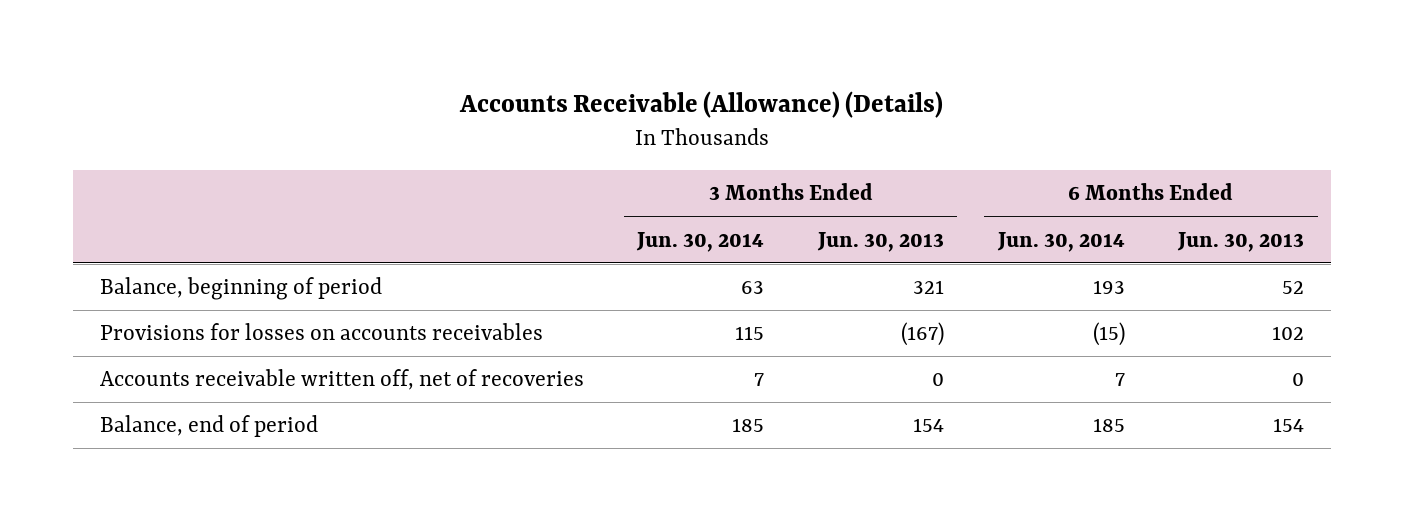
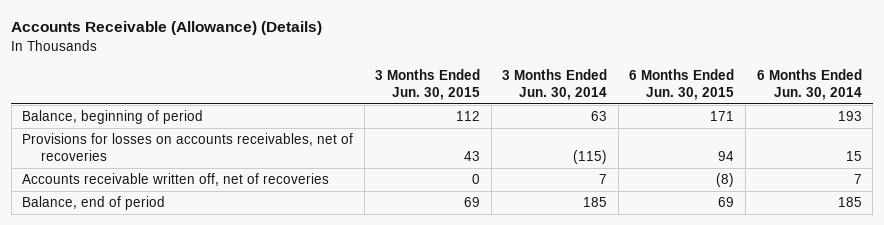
- | 3 Months Ended Jun. 30, 2014 | 3 Months Ended Jun. 30, 2013 | 6 Months Ended Jun. 30, 2014 | 6 Months Ended Jun. 30, 2013
+ | 3 Months Ended Jun. 30, 2015 | 3 Months Ended Jun. 30, 2014 | 6 Months Ended Jun. 30, 2015 | 6 Months Ended Jun. 30, 2014
- Provisions for losses on accounts receivables | 115 | (167) | (15) | 102
+ Provisions for losses on accounts receivables, net of recoveries | 43 | (115) | 94 | 15

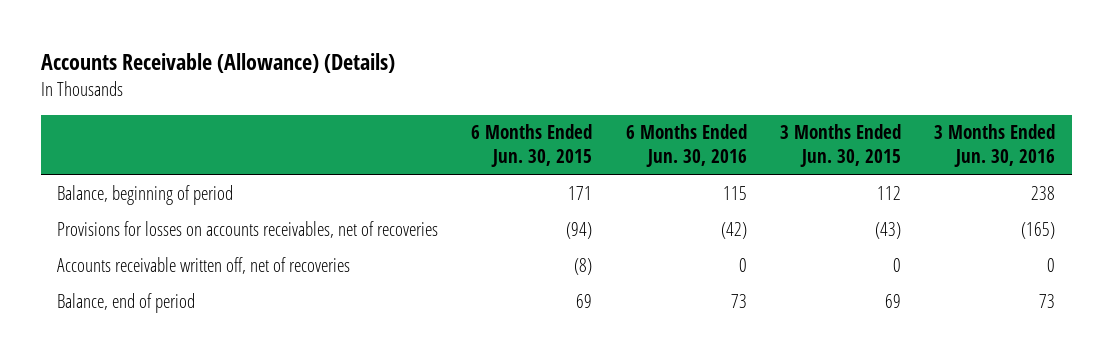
- | 3 Months Ended Jun. 30, 2015 | 3 Months Ended Jun. 30, 2014 | 6 Months Ended Jun. 30, 2015 | 6 Months Ended Jun. 30, 2014
+ | 6 Months Ended Jun. 30, 2015 | 6 Months Ended Jun. 30, 2016 | 3 Months Ended Jun. 30, 2015 | 3 Months Ended Jun. 30, 2016
- Provisions for losses on accounts receivables, net of recoveries | 43 | (115) | 94 | 15
+ Provisions for losses on accounts receivables, net of recoveries | (94) | (42) | (43) | (165)

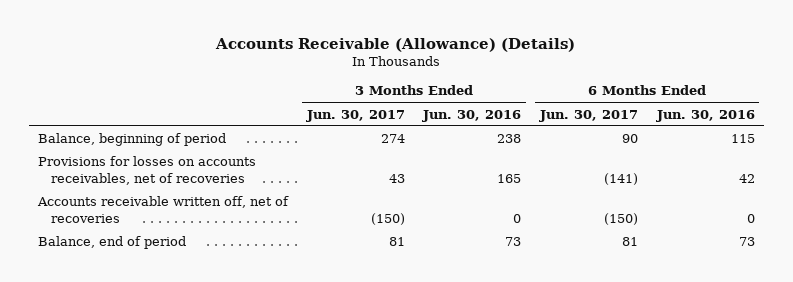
- | 6 Months Ended Jun. 30, 2015 | 6 Months Ended Jun. 30, 2016 | 3 Months Ended Jun. 30, 2015 | 3 Months Ended Jun. 30, 2016
+ | 3 Months Ended Jun. 30, 2017 | 3 Months Ended Jun. 30, 2016 | 6 Months Ended Jun. 30, 2017 | 6 Months Ended Jun. 30, 2016
- Provisions for losses on accounts receivables, net of recoveries | (94) | (42) | (43) | (165)
+ Provisions for losses on accounts receivables, net of recoveries | 43 | 165 | (141) | 42

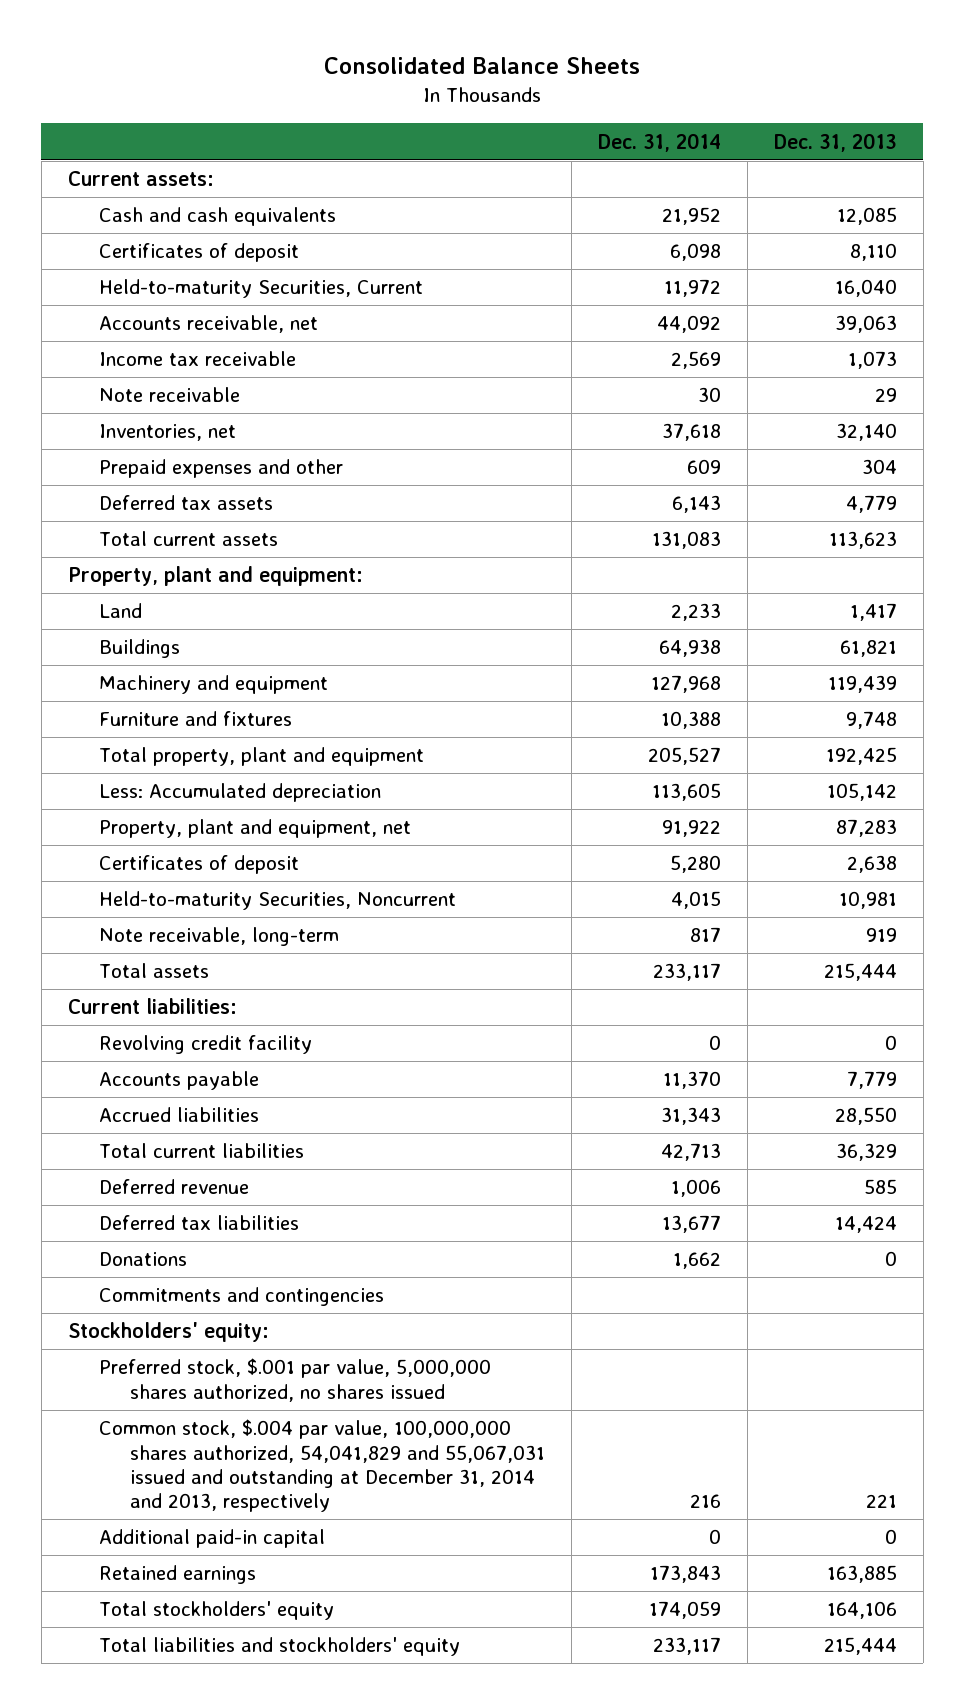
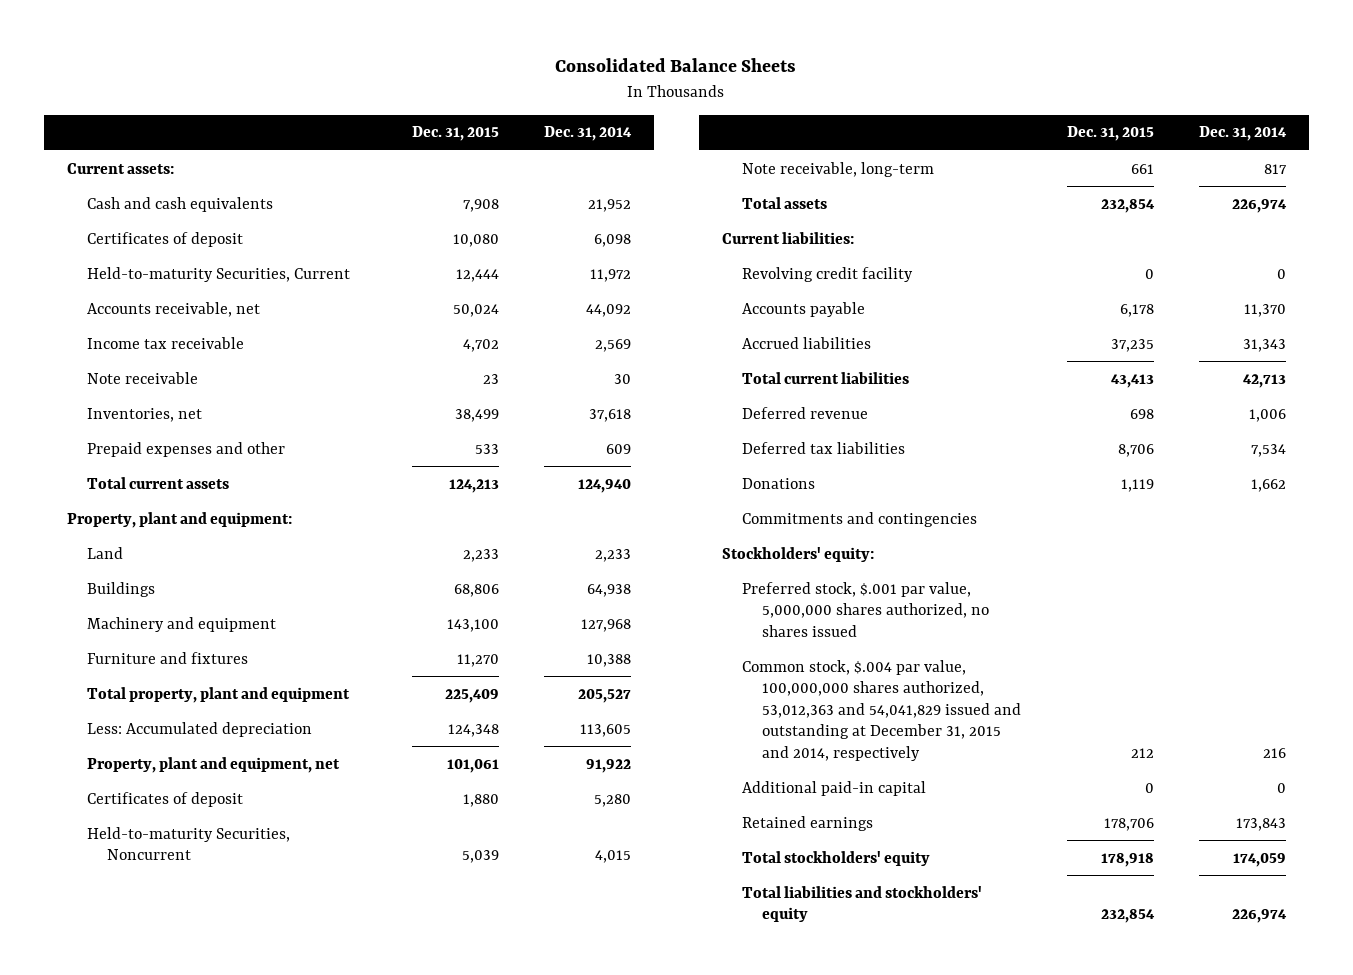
- | Dec. 31, 2014 | Dec. 31, 2013
+ | Dec. 31, 2015 | Dec. 31, 2014
- Deferred tax assets | 6,143 | 4,779
- Total current assets | 131,083 | 113,623
+ Total current assets | 124,213 | 124,940
- Total assets | 233,117 | 215,444
+ Total assets | 232,854 | 226,974
- Deferred tax liabilities | 13,677 | 14,424
+ Deferred tax liabilities | 8,706 | 7,534
- Common stock, $.004 par value, 100,000,000 shares authorized, 54,041,829 and 55,067,031 issued and outstanding at December 31, 2014 and 2013, respectively | 216 | 221
+ Common stock, $.004 par value, 100,000,000 shares authorized, 53,012,363 and 54,041,829 issued and outstanding at December 31, 2015 and 2014, respectively | 212 | 216
- Total liabilities and stockholders' equity | 233,117 | 215,444
+ Total liabilities and stockholders' equity | 232,854 | 226,974

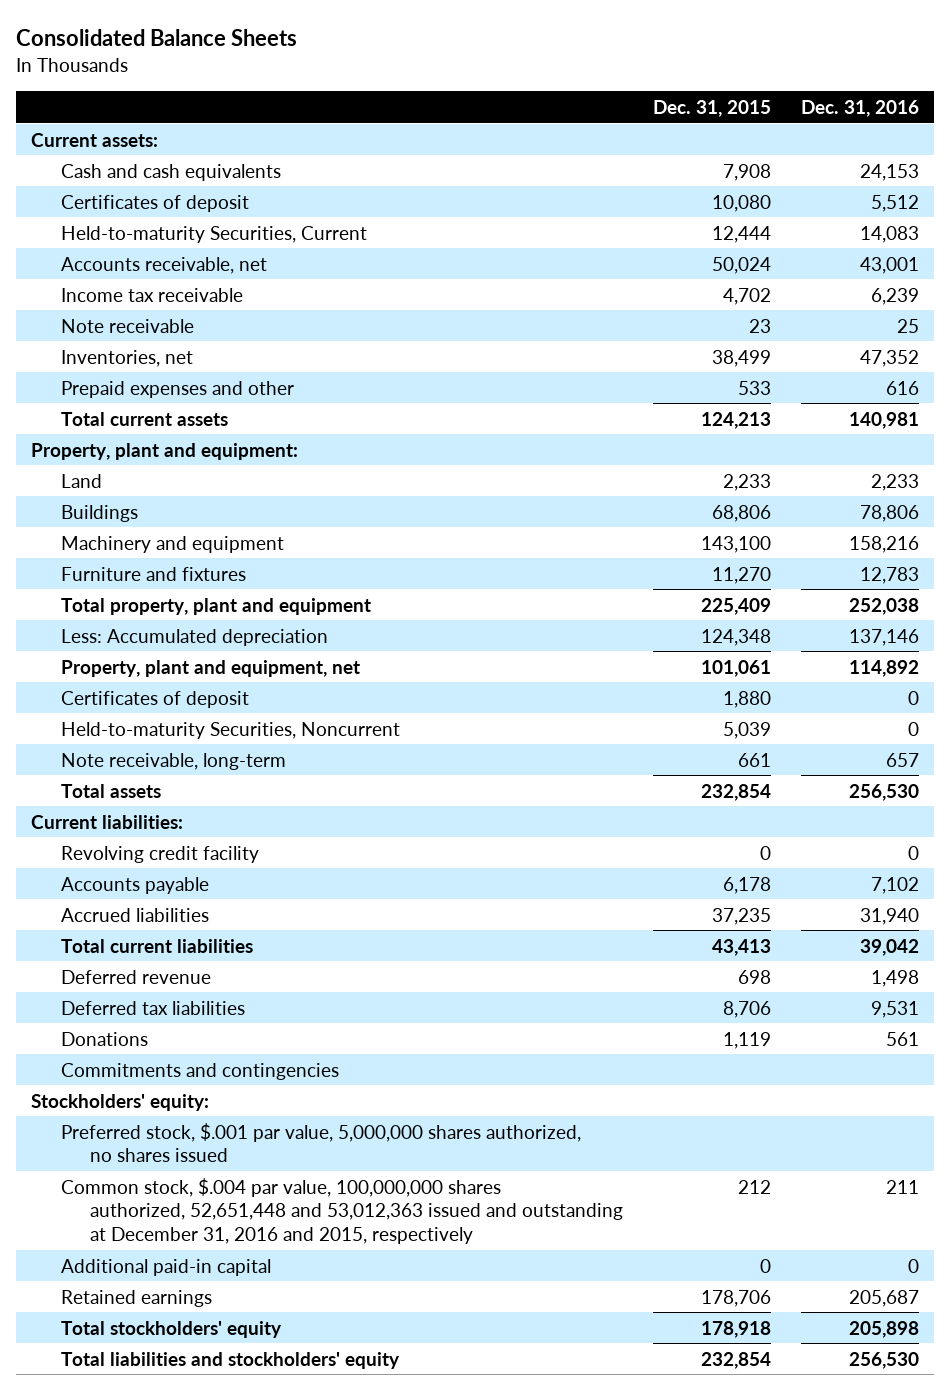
- | Dec. 31, 2015 | Dec. 31, 2014
+ | Dec. 31, 2015 | Dec. 31, 2016
- Common stock, $.004 par value, 100,000,000 shares authorized, 53,012,363 and 54,041,829 issued and outstanding at December 31, 2015 and 2014, respectively | 212 | 216
+ Common stock, $.004 par value, 100,000,000 shares authorized, 52,651,448 and 53,012,363 issued and outstanding at December 31, 2016 and 2015, respectively | 212 | 211

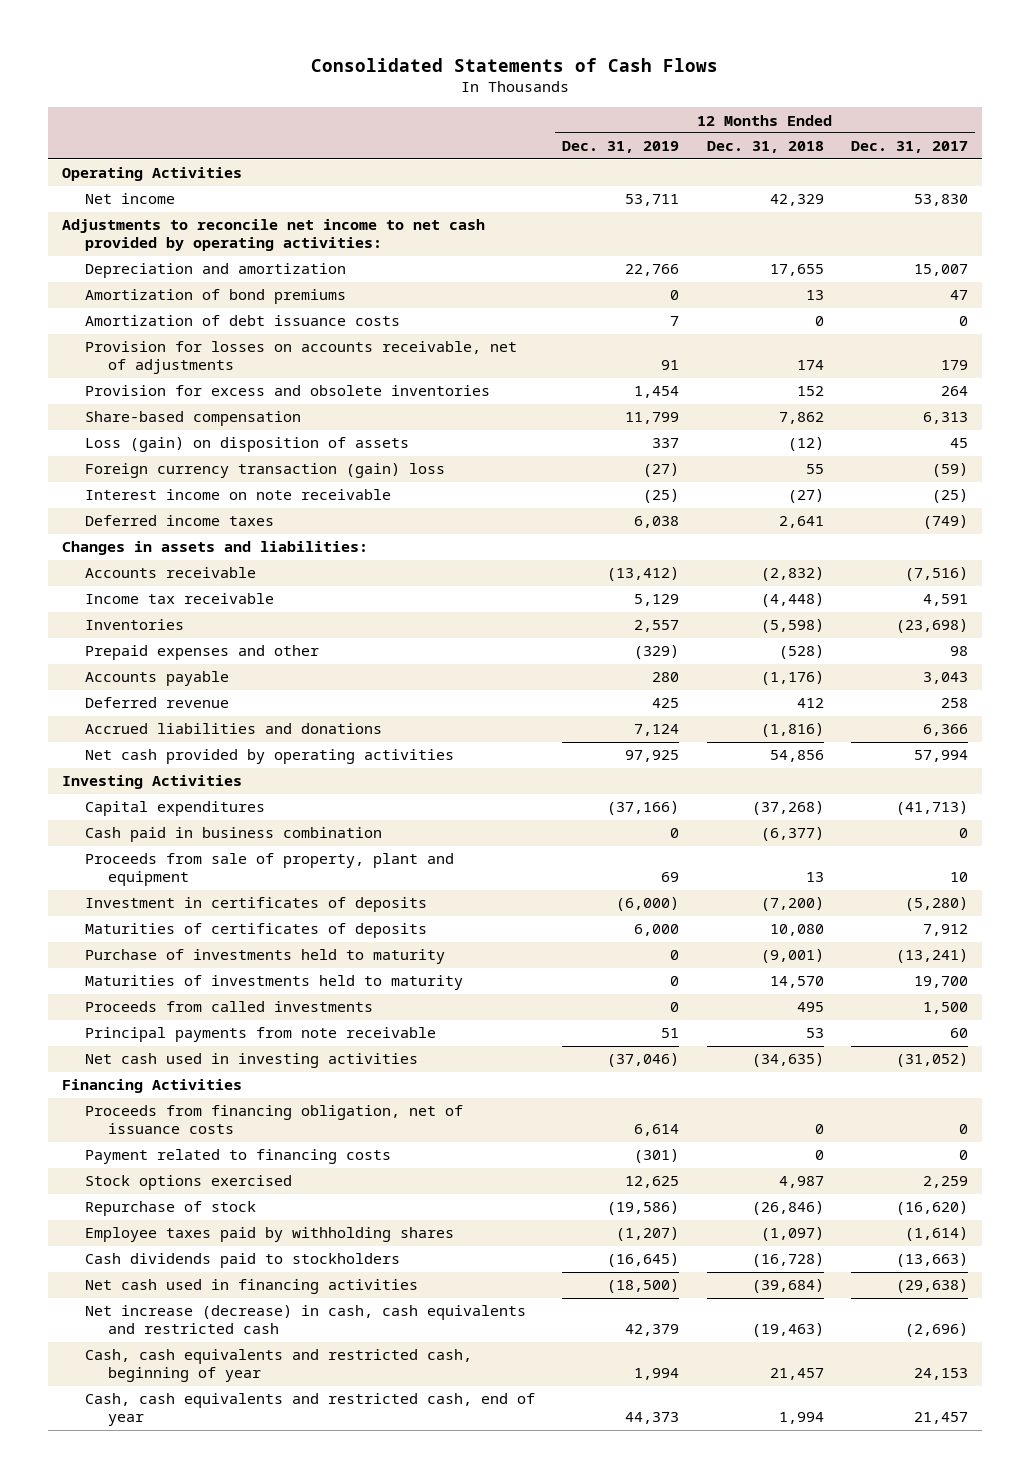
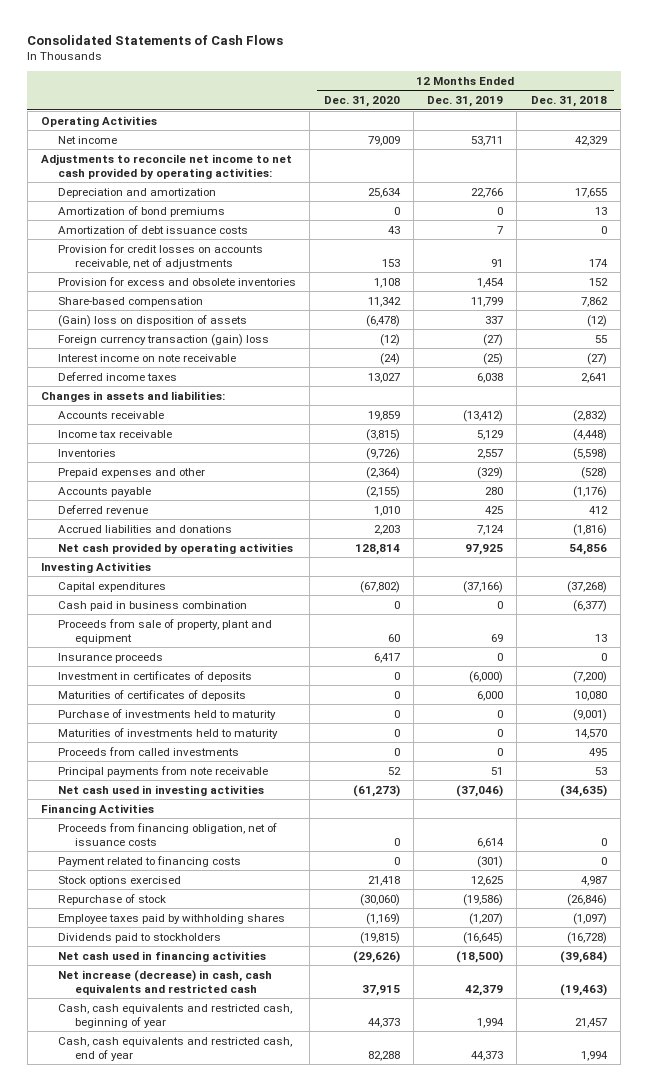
- | 12 Months Ended Dec. 31, 2019 | 12 Months Ended Dec. 31, 2018 | 12 Months Ended Dec. 31, 2017
+ | 12 Months Ended Dec. 31, 2020 | 12 Months Ended Dec. 31, 2019 | 12 Months Ended Dec. 31, 2018
- Provision for losses on accounts receivable, net of adjustments | 91 | 174 | 179
+ Provision for credit losses on accounts receivable, net of adjustments | 153 | 91 | 174
- Loss (gain) on disposition of assets | 337 | (12) | 45
+ (Gain) loss on disposition of assets | (6,478) | 337 | (12)
+ Insurance proceeds | 6,417 | 0 | 0
- Cash dividends paid to stockholders | (16,645) | (16,728) | (13,663)
+ Dividends paid to stockholders | (19,815) | (16,645) | (16,728)

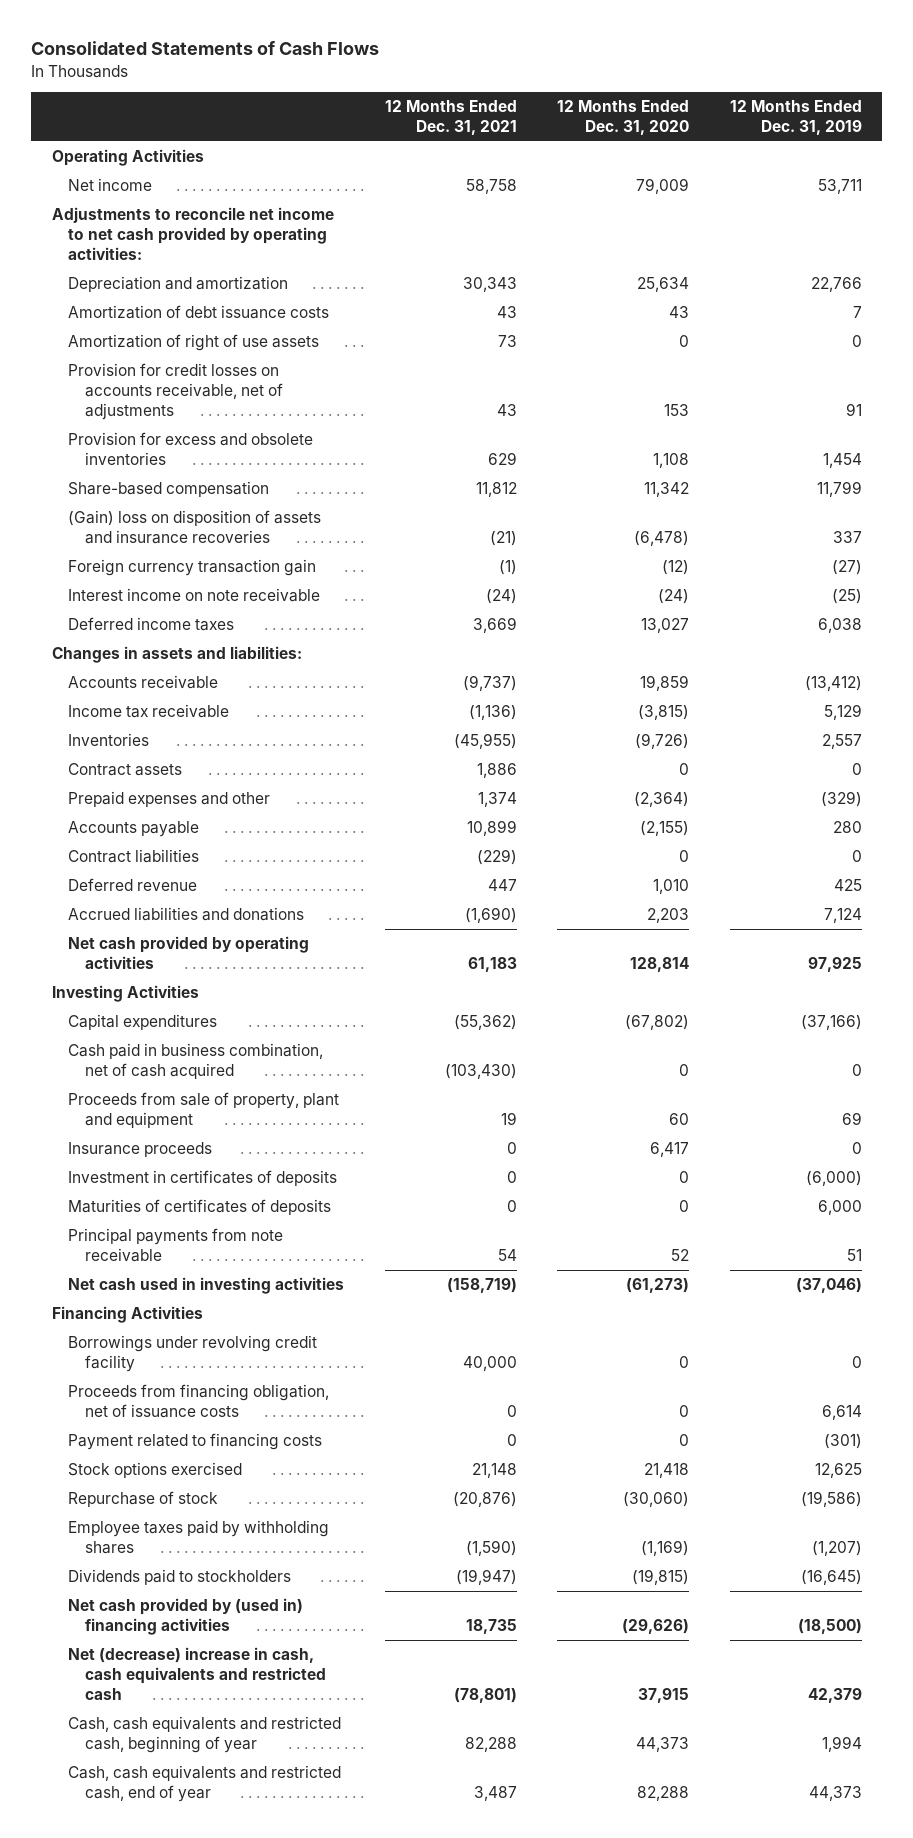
- | 12 Months Ended Dec. 31, 2020 | 12 Months Ended Dec. 31, 2019 | 12 Months Ended Dec. 31, 2018
+ | 12 Months Ended Dec. 31, 2021 | 12 Months Ended Dec. 31, 2020 | 12 Months Ended Dec. 31, 2019
- Amortization of bond premiums | 0 | 0 | 13
+ Amortization of right of use assets | 73 | 0 | 0
- (Gain) loss on disposition of assets | (6,478) | 337 | (12)
- Foreign currency transaction (gain) loss | (12) | (27) | 55
+ (Gain) loss on disposition of assets and insurance recoveries | (21) | (6,478) | 337
+ Foreign currency transaction gain | (1) | (12) | (27)
+ Contract assets | 1,886 | 0 | 0
+ Contract liabilities | (229) | 0 | 0
- Cash paid in business combination | 0 | 0 | (6,377)
+ Cash paid in business combination, net of cash acquired | (103,430) | 0 | 0
- Purchase of investments held to maturity | 0 | 0 | (9,001)
- Maturities of investments held to maturity | 0 | 0 | 14,570
- Proceeds from called investments | 0 | 0 | 495
+ Borrowings under revolving credit facility | 40,000 | 0 | 0
- Net cash used in financing activities | (29,626) | (18,500) | (39,684)
- Net increase (decrease) in cash, cash equivalents and restricted cash | 37,915 | 42,379 | (19,463)
+ Net cash provided by (used in) financing activities | 18,735 | (29,626) | (18,500)
+ Net (decrease) increase in cash, cash equivalents and restricted cash | (78,801) | 37,915 | 42,379

